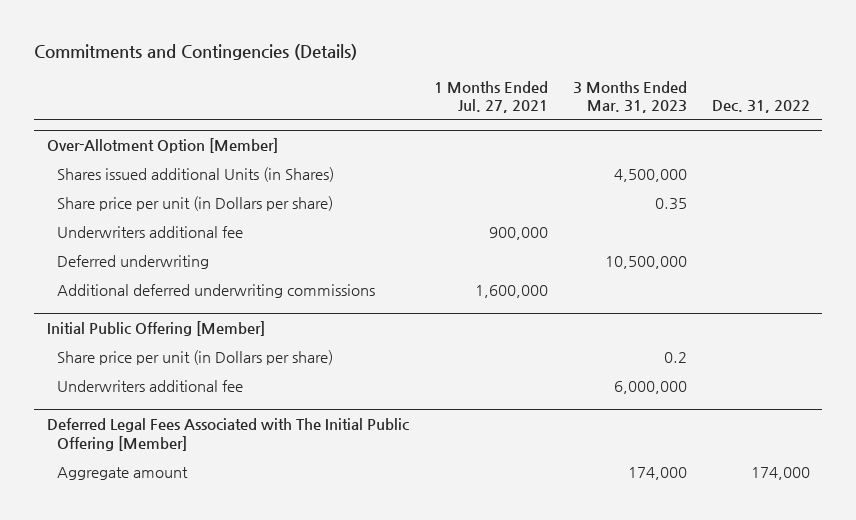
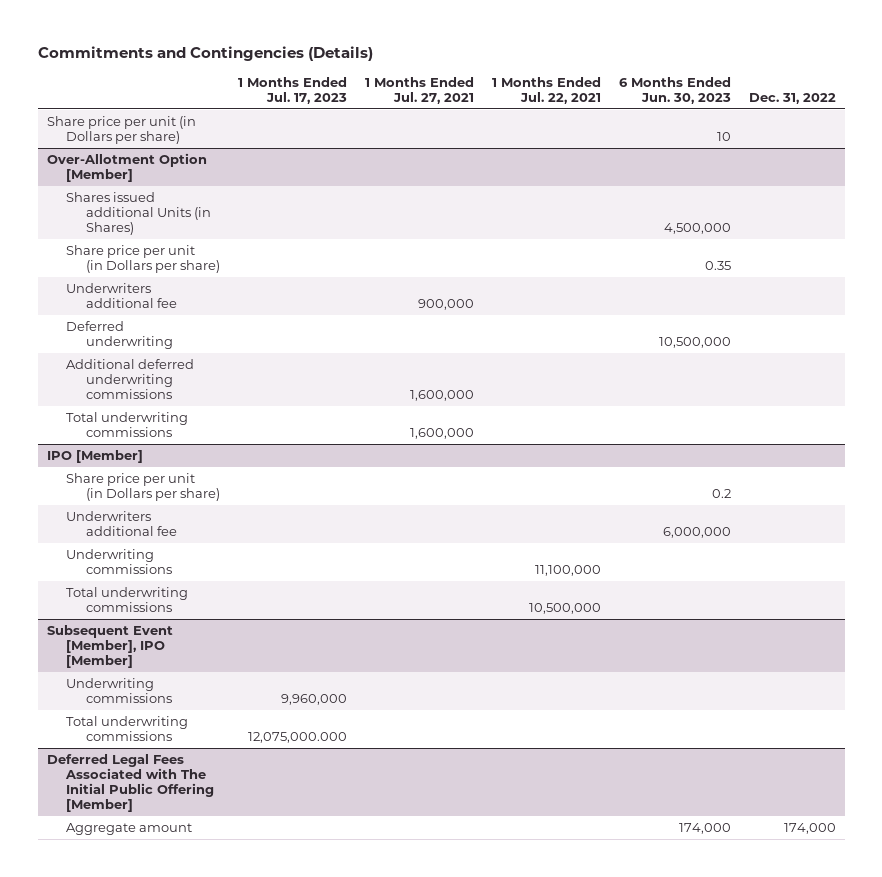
- | 1 Months Ended Jul. 27, 2021 | 3 Months Ended Mar. 31, 2023 | Dec. 31, 2022
+ | 1 Months Ended Jul. 17, 2023 | 1 Months Ended Jul. 27, 2021 | 1 Months Ended Jul. 22, 2021 | 6 Months Ended Jun. 30, 2023 | Dec. 31, 2022
+ Share price per unit (in Dollars per share) | | | | 10 |
- Initial Public Offering [Member]
@ Over-Allotment Option [Member]
+ Total underwriting commissions | | 1,600,000 | | |
+ IPO [Member]
+ Underwriting commissions | | | 11,100,000 | |
+ Total underwriting commissions | | | 10,500,000 | |
+ Subsequent Event [Member], IPO [Member]
+ Underwriting commissions | 9,960,000 | | | |
+ Total underwriting commissions | 12,075,000.000 | | | |

